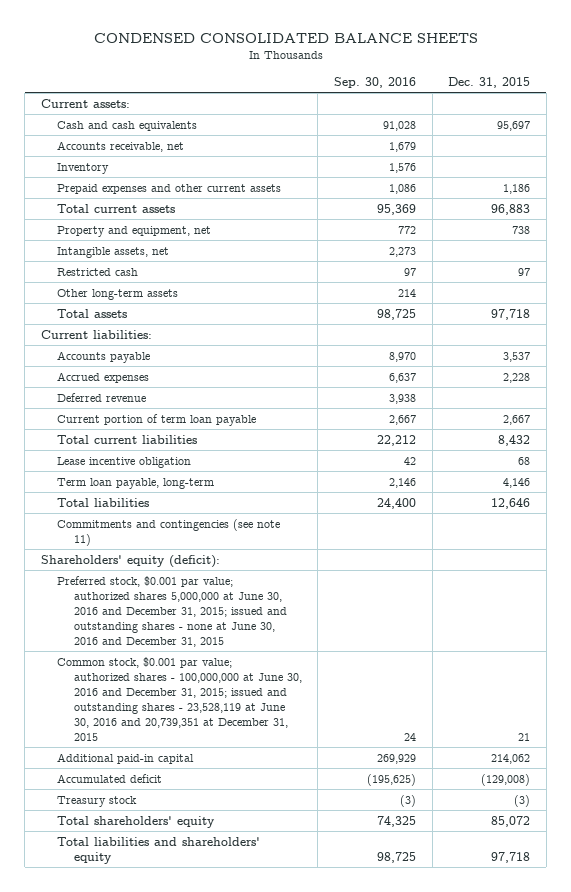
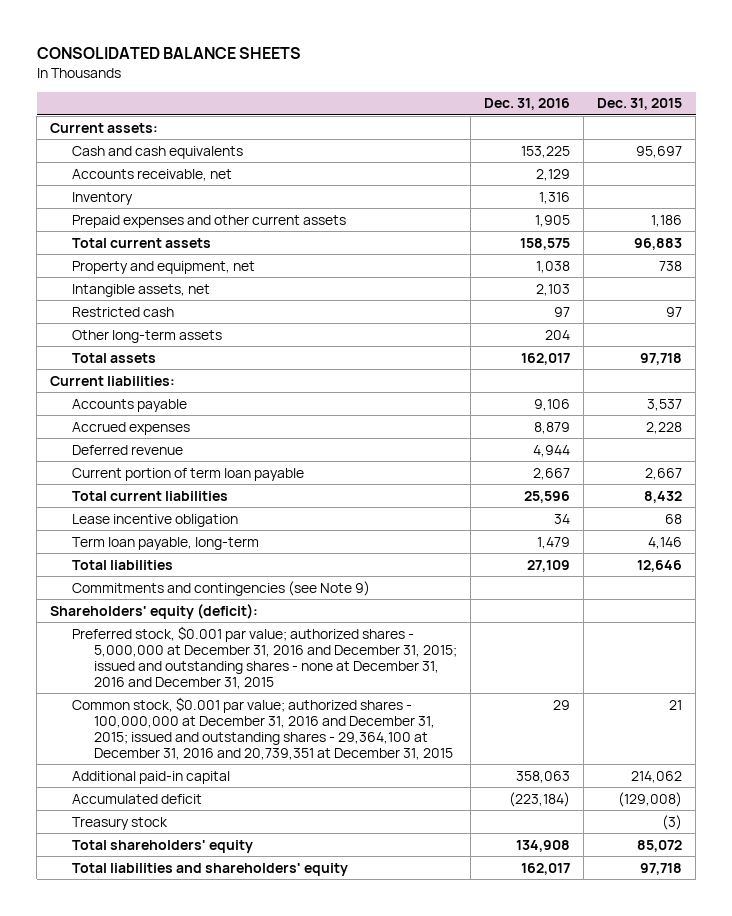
- CONDENSED CONSOLIDATED BALANCE SHEETS
+ CONSOLIDATED BALANCE SHEETS
- | Sep. 30, 2016 | Dec. 31, 2015
+ | Dec. 31, 2016 | Dec. 31, 2015
- Commitments and contingencies (see note 11)
+ Commitments and contingencies (see Note 9)
- Preferred stock, $0.001 par value; authorized shares 5,000,000 at June 30, 2016 and December 31, 2015; issued and outstanding shares - none at June 30, 2016 and December 31, 2015
- Common stock, $0.001 par value; authorized shares - 100,000,000 at June 30, 2016 and December 31, 2015; issued and outstanding shares - 23,528,119 at June 30, 2016 and 20,739,351 at December 31, 2015 | 24 | 21
+ Preferred stock, $0.001 par value; authorized shares - 5,000,000 at December 31, 2016 and December 31, 2015; issued and outstanding shares - none at December 31, 2016 and December 31, 2015
+ Common stock, $0.001 par value; authorized shares - 100,000,000 at December 31, 2016 and December 31, 2015; issued and outstanding shares - 29,364,100 at December 31, 2016 and 20,739,351 at December 31, 2015 | 29 | 21

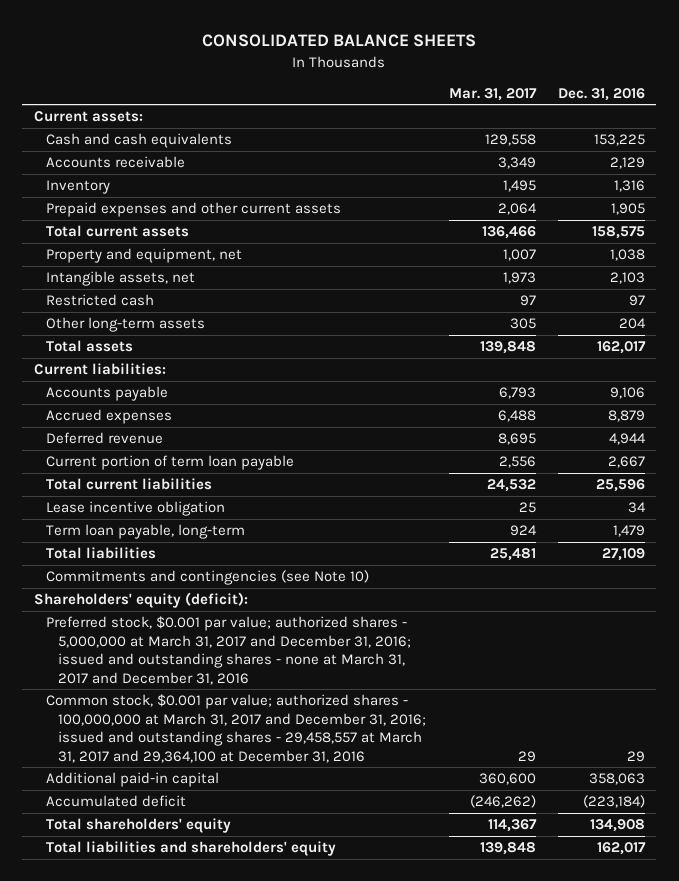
- | Dec. 31, 2016 | Dec. 31, 2015
+ | Mar. 31, 2017 | Dec. 31, 2016
- Accounts receivable, net | 2,129 |
+ Accounts receivable | 3,349 | 2,129
- Commitments and contingencies (see Note 9)
+ Commitments and contingencies (see Note 10)
- Preferred stock, $0.001 par value; authorized shares - 5,000,000 at December 31, 2016 and December 31, 2015; issued and outstanding shares - none at December 31, 2016 and December 31, 2015
- Common stock, $0.001 par value; authorized shares - 100,000,000 at December 31, 2016 and December 31, 2015; issued and outstanding shares - 29,364,100 at December 31, 2016 and 20,739,351 at December 31, 2015 | 29 | 21
+ Preferred stock, $0.001 par value; authorized shares - 5,000,000 at March 31, 2017 and December 31, 2016; issued and outstanding shares - none at March 31, 2017 and December 31, 2016
+ Common stock, $0.001 par value; authorized shares - 100,000,000 at March 31, 2017 and December 31, 2016; issued and outstanding shares - 29,458,557 at March 31, 2017 and 29,364,100 at December 31, 2016 | 29 | 29
- Treasury stock | | (3)

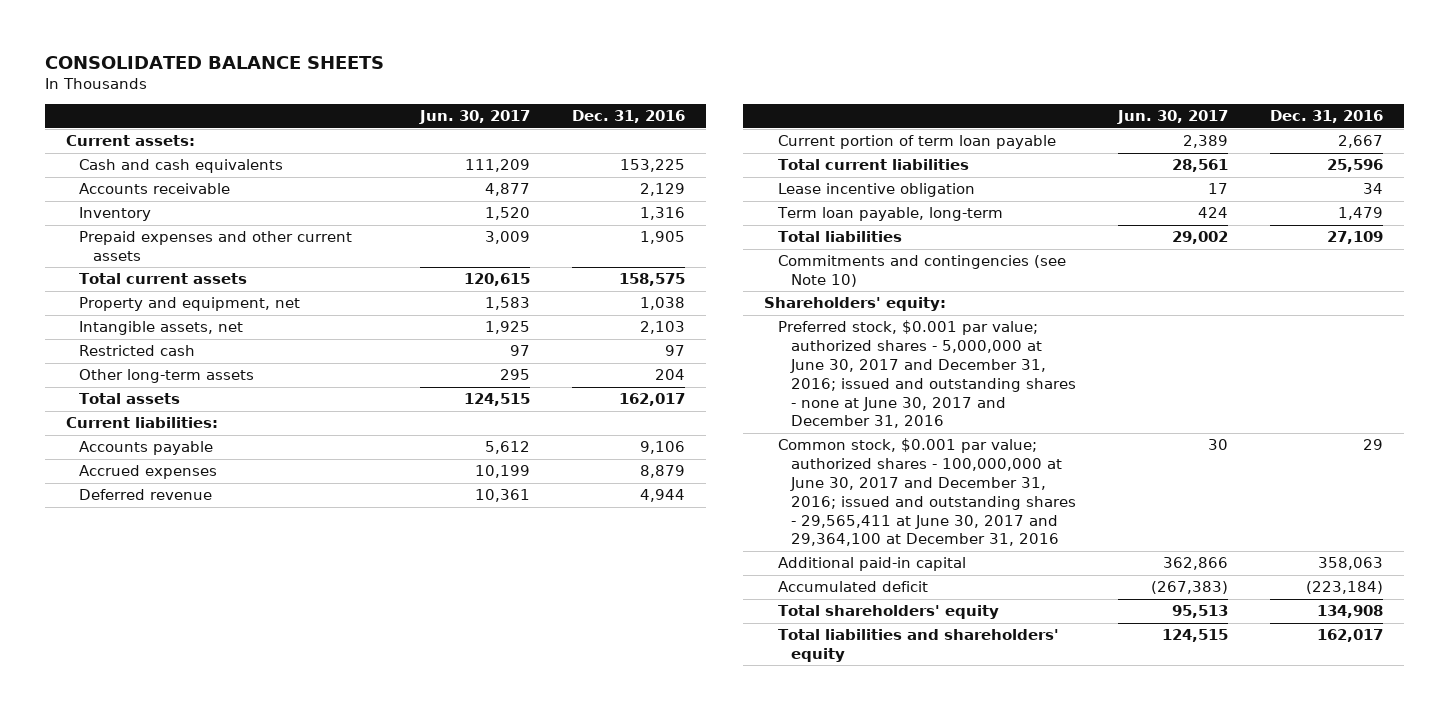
- | Mar. 31, 2017 | Dec. 31, 2016
+ | Jun. 30, 2017 | Dec. 31, 2016
- Shareholders' equity (deficit):
- Preferred stock, $0.001 par value; authorized shares - 5,000,000 at March 31, 2017 and December 31, 2016; issued and outstanding shares - none at March 31, 2017 and December 31, 2016
- Common stock, $0.001 par value; authorized shares - 100,000,000 at March 31, 2017 and December 31, 2016; issued and outstanding shares - 29,458,557 at March 31, 2017 and 29,364,100 at December 31, 2016 | 29 | 29
+ Shareholders' equity:
+ Preferred stock, $0.001 par value; authorized shares - 5,000,000 at June 30, 2017 and December 31, 2016; issued and outstanding shares - none at June 30, 2017 and December 31, 2016
+ Common stock, $0.001 par value; authorized shares - 100,000,000 at June 30, 2017 and December 31, 2016; issued and outstanding shares - 29,565,411 at June 30, 2017 and 29,364,100 at December 31, 2016 | 30 | 29

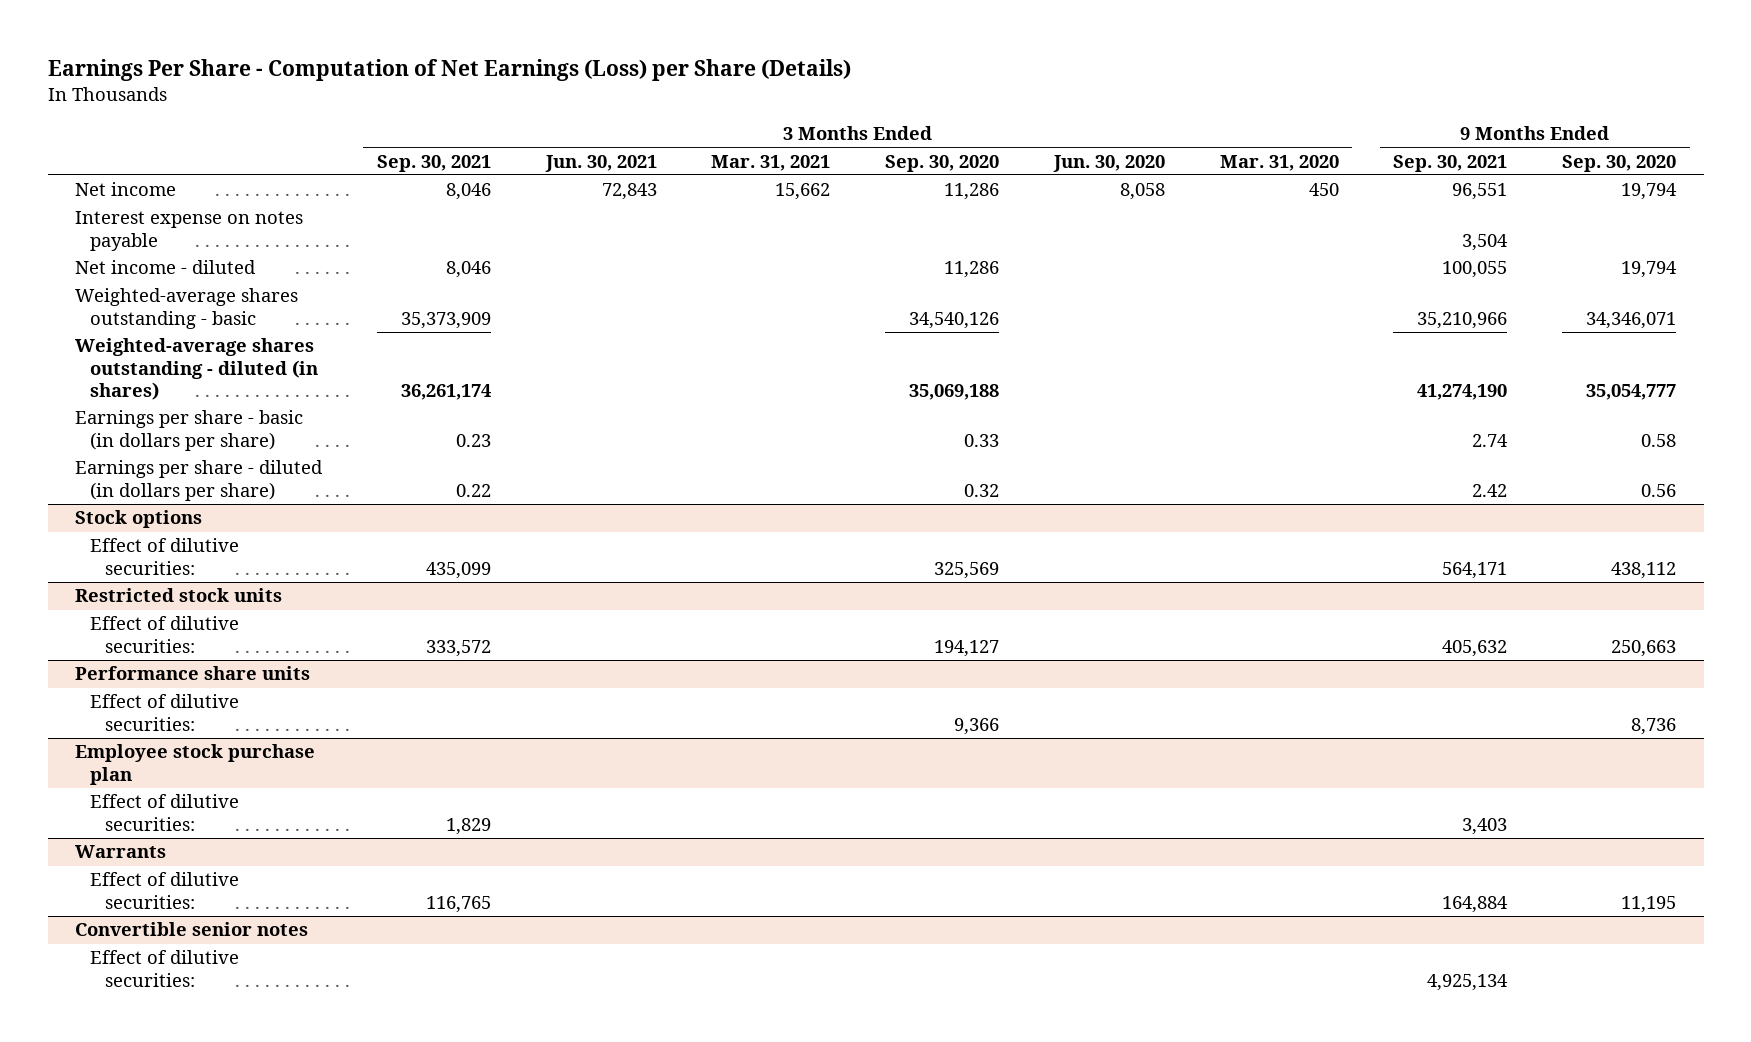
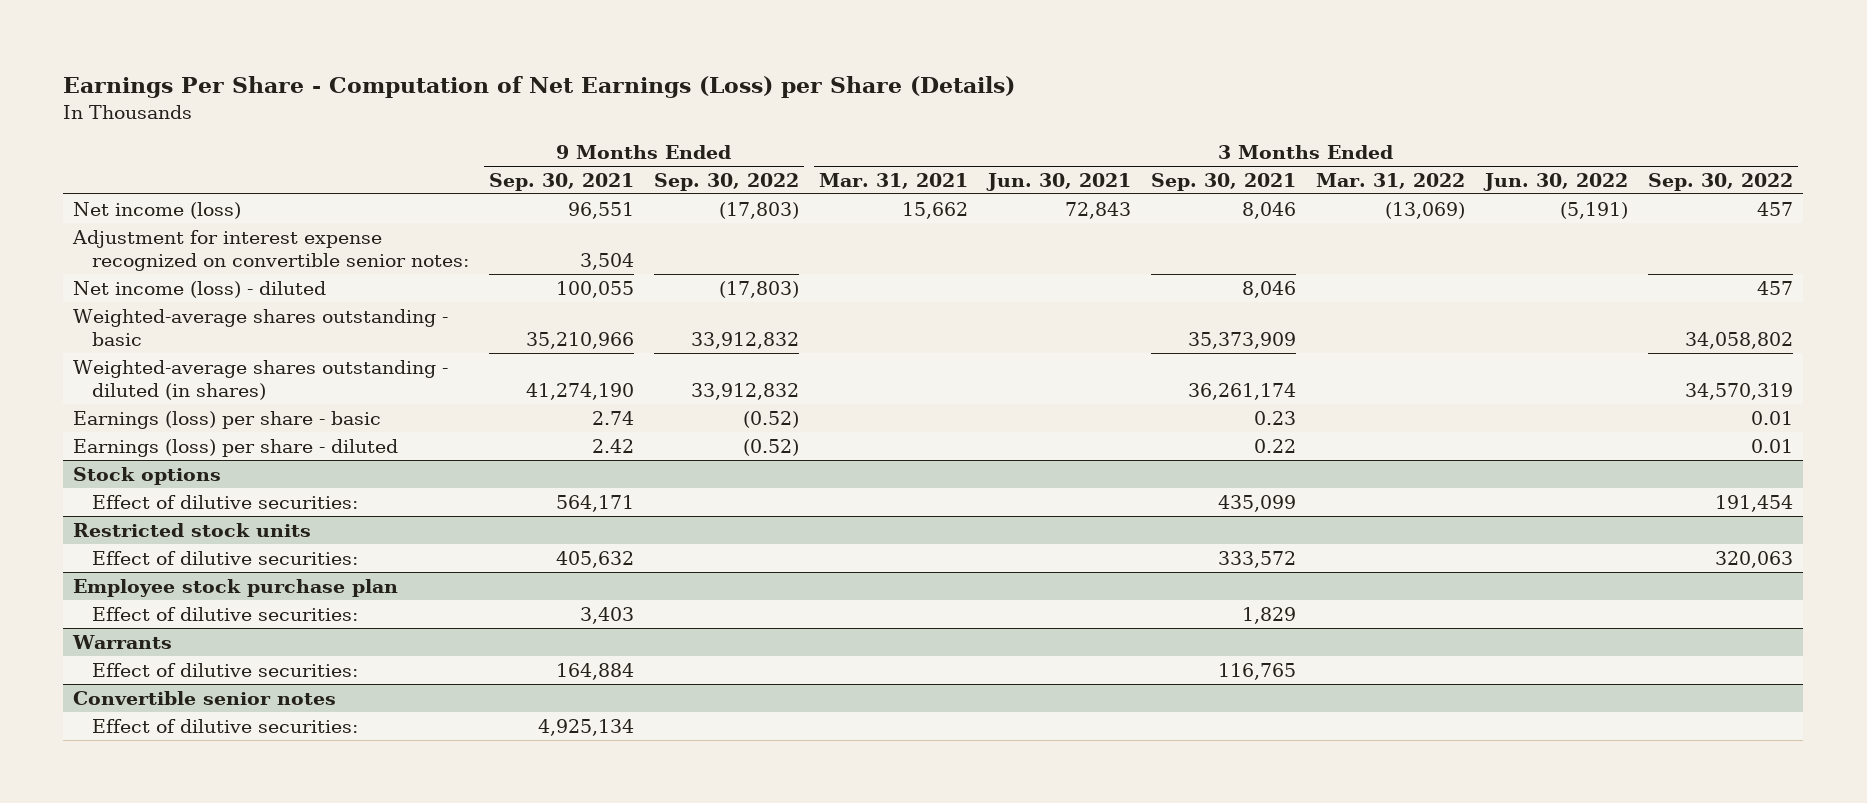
- | 3 Months Ended Sep. 30, 2021 | 3 Months Ended Jun. 30, 2021 | 3 Months Ended Mar. 31, 2021 | 3 Months Ended Sep. 30, 2020 | 3 Months Ended Jun. 30, 2020 | 3 Months Ended Mar. 31, 2020 | 9 Months Ended Sep. 30, 2021 | 9 Months Ended Sep. 30, 2020
+ | 9 Months Ended Sep. 30, 2021 | 9 Months Ended Sep. 30, 2022 | 3 Months Ended Mar. 31, 2021 | 3 Months Ended Jun. 30, 2021 | 3 Months Ended Sep. 30, 2021 | 3 Months Ended Mar. 31, 2022 | 3 Months Ended Jun. 30, 2022 | 3 Months Ended Sep. 30, 2022
- Net income | 8,046 | 72,843 | 15,662 | 11,286 | 8,058 | 450 | 96,551 | 19,794
- Interest expense on notes payable | | | | | | | 3,504 |
- Net income - diluted | 8,046 | | | 11,286 | | | 100,055 | 19,794
+ Net income (loss) | 96,551 | (17,803) | 15,662 | 72,843 | 8,046 | (13,069) | (5,191) | 457
+ Adjustment for interest expense recognized on convertible senior notes: | 3,504 | | | | | | |
+ Net income (loss) - diluted | 100,055 | (17,803) | | | 8,046 | | | 457
- Earnings per share - basic (in dollars per share) | 0.23 | | | 0.33 | | | 2.74 | 0.58
- Earnings per share - diluted (in dollars per share) | 0.22 | | | 0.32 | | | 2.42 | 0.56
+ Earnings (loss) per share - basic | 2.74 | (0.52) | | | 0.23 | | | 0.01
+ Earnings (loss) per share - diluted | 2.42 | (0.52) | | | 0.22 | | | 0.01
- Performance share units
- Effect of dilutive securities: | | | | 9,366 | | | | 8,736

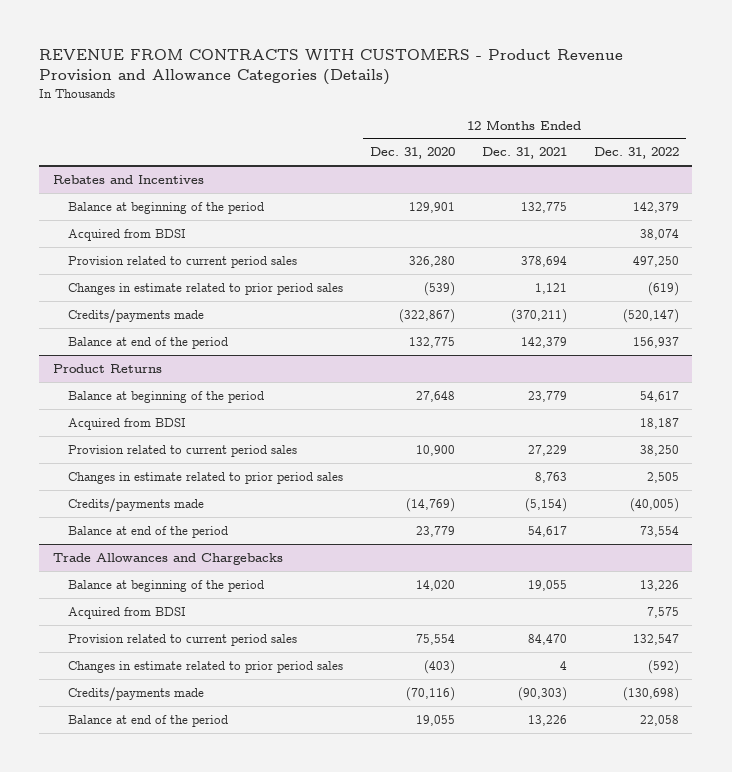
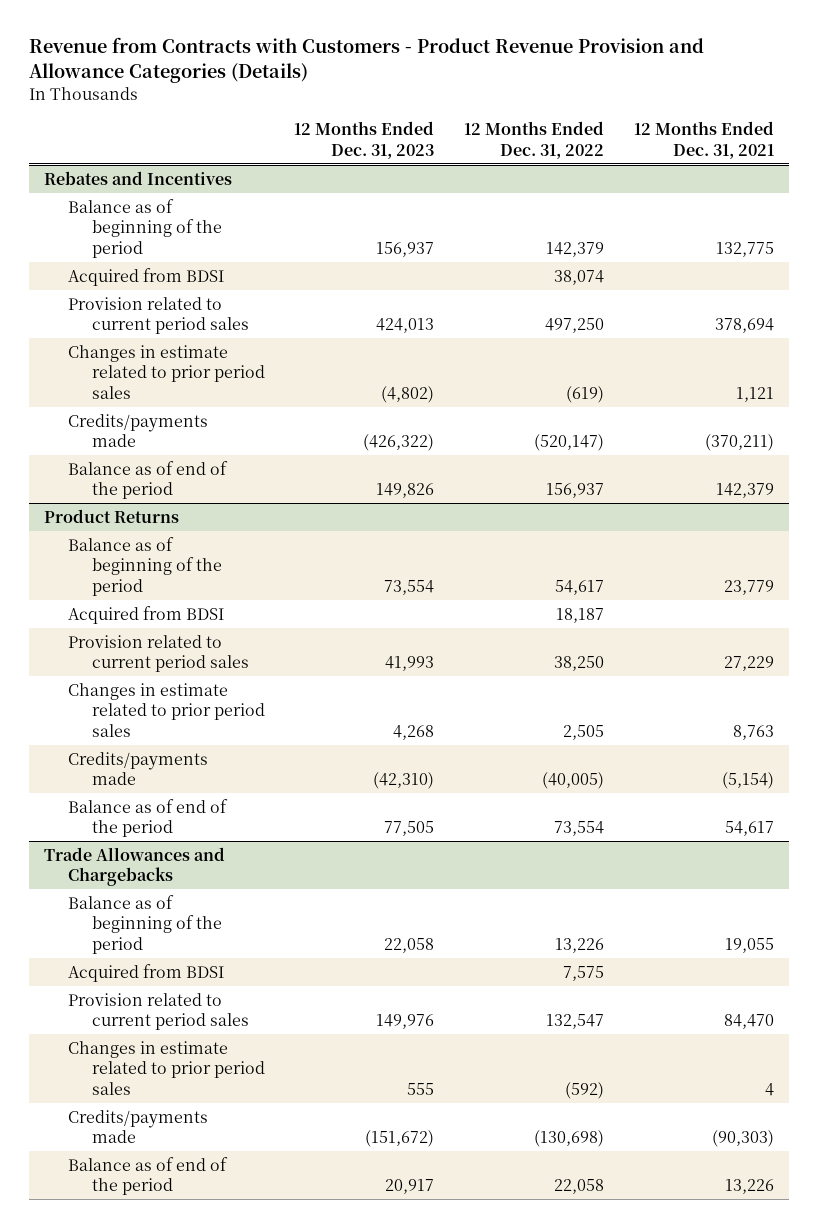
- REVENUE FROM CONTRACTS WITH CUSTOMERS - Product Revenue Provision and Allowance Categories (Details)
+ Revenue from Contracts with Customers - Product Revenue Provision and Allowance Categories (Details)
- | 12 Months Ended Dec. 31, 2020 | 12 Months Ended Dec. 31, 2021 | 12 Months Ended Dec. 31, 2022
+ | 12 Months Ended Dec. 31, 2023 | 12 Months Ended Dec. 31, 2022 | 12 Months Ended Dec. 31, 2021
@ Rebates and Incentives
- Balance at beginning of the period | 129,901 | 132,775 | 142,379
+ Balance as of beginning of the period | 156,937 | 142,379 | 132,775
- Balance at end of the period | 132,775 | 142,379 | 156,937
+ Balance as of end of the period | 149,826 | 156,937 | 142,379
@ Product Returns
- Balance at beginning of the period | 27,648 | 23,779 | 54,617
+ Balance as of beginning of the period | 73,554 | 54,617 | 23,779
- Balance at end of the period | 23,779 | 54,617 | 73,554
+ Balance as of end of the period | 77,505 | 73,554 | 54,617
@ Trade Allowances and Chargebacks
- Balance at beginning of the period | 14,020 | 19,055 | 13,226
+ Balance as of beginning of the period | 22,058 | 13,226 | 19,055
- Balance at end of the period | 19,055 | 13,226 | 22,058
+ Balance as of end of the period | 20,917 | 22,058 | 13,226

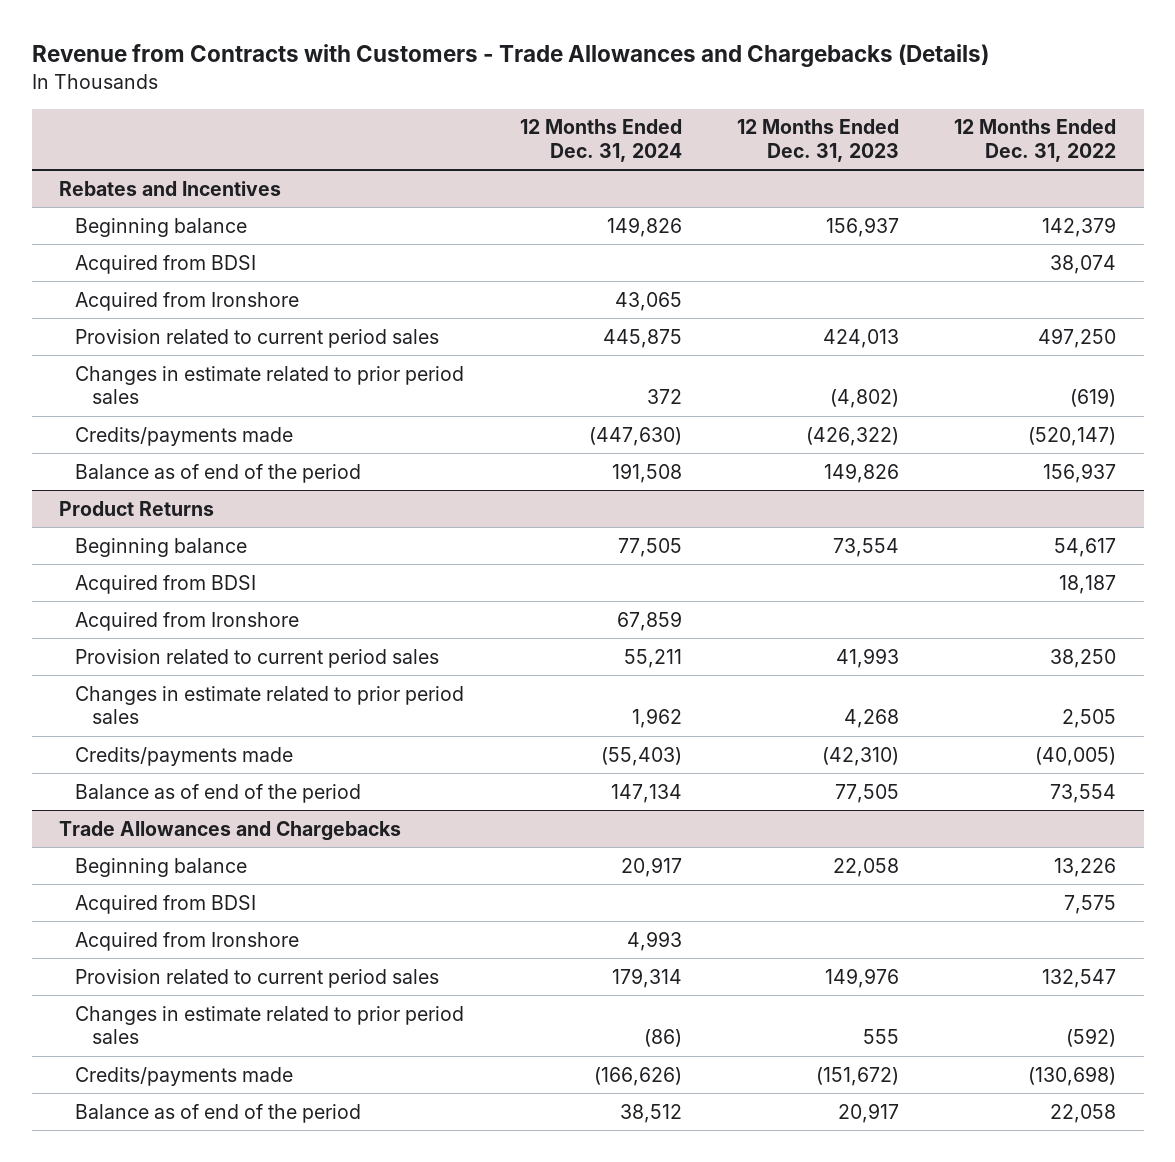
- Revenue from Contracts with Customers - Product Revenue Provision and Allowance Categories (Details)
+ Revenue from Contracts with Customers - Trade Allowances and Chargebacks (Details)
- | 12 Months Ended Dec. 31, 2023 | 12 Months Ended Dec. 31, 2022 | 12 Months Ended Dec. 31, 2021
+ | 12 Months Ended Dec. 31, 2024 | 12 Months Ended Dec. 31, 2023 | 12 Months Ended Dec. 31, 2022
@ Rebates and Incentives
- Balance as of beginning of the period | 156,937 | 142,379 | 132,775
+ Beginning balance | 149,826 | 156,937 | 142,379
+ Acquired from Ironshore | 43,065 | |
@ Product Returns
- Balance as of beginning of the period | 73,554 | 54,617 | 23,779
+ Beginning balance | 77,505 | 73,554 | 54,617
+ Acquired from Ironshore | 67,859 | |
@ Trade Allowances and Chargebacks
- Balance as of beginning of the period | 22,058 | 13,226 | 19,055
+ Beginning balance | 20,917 | 22,058 | 13,226
+ Acquired from Ironshore | 4,993 | |

